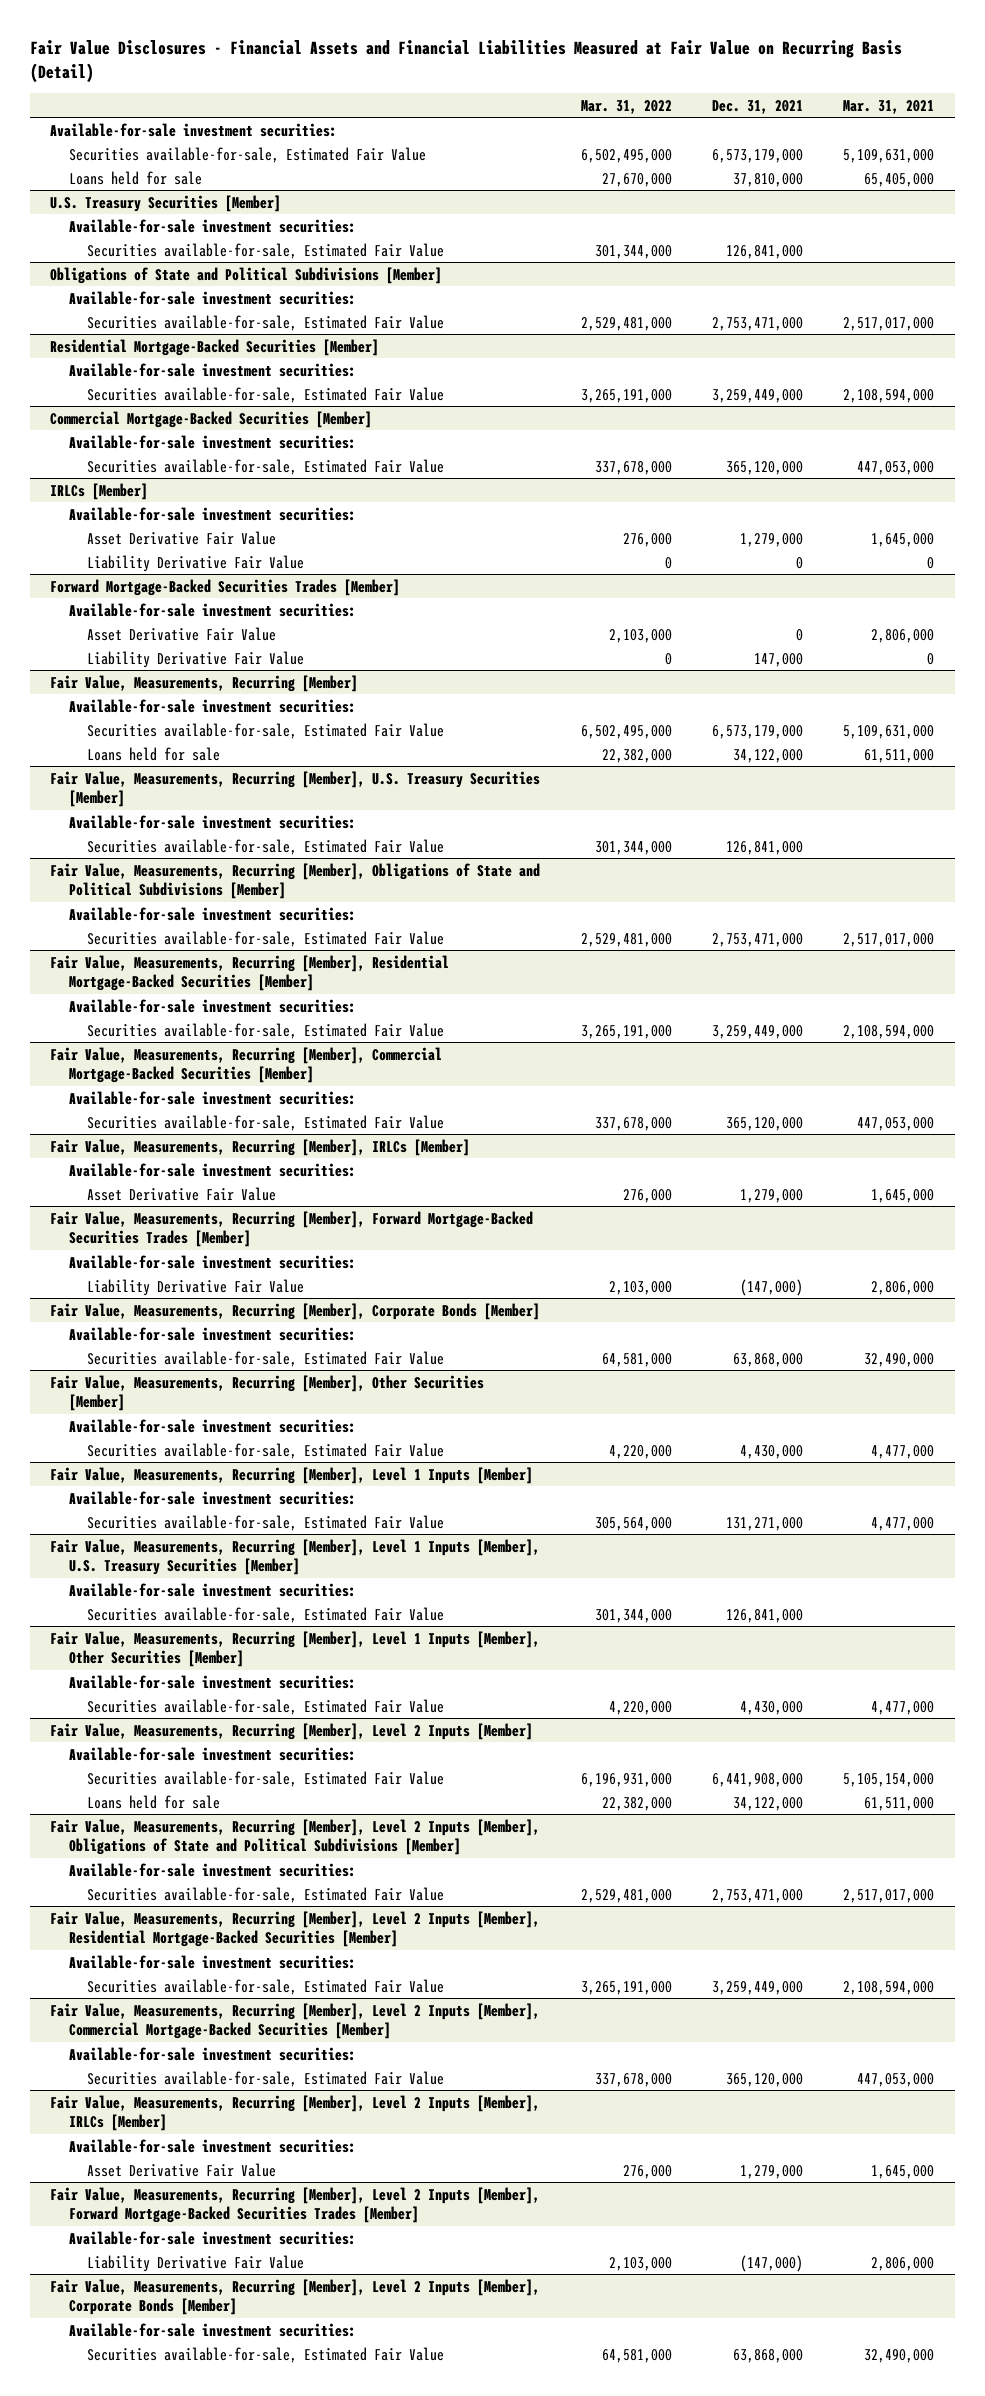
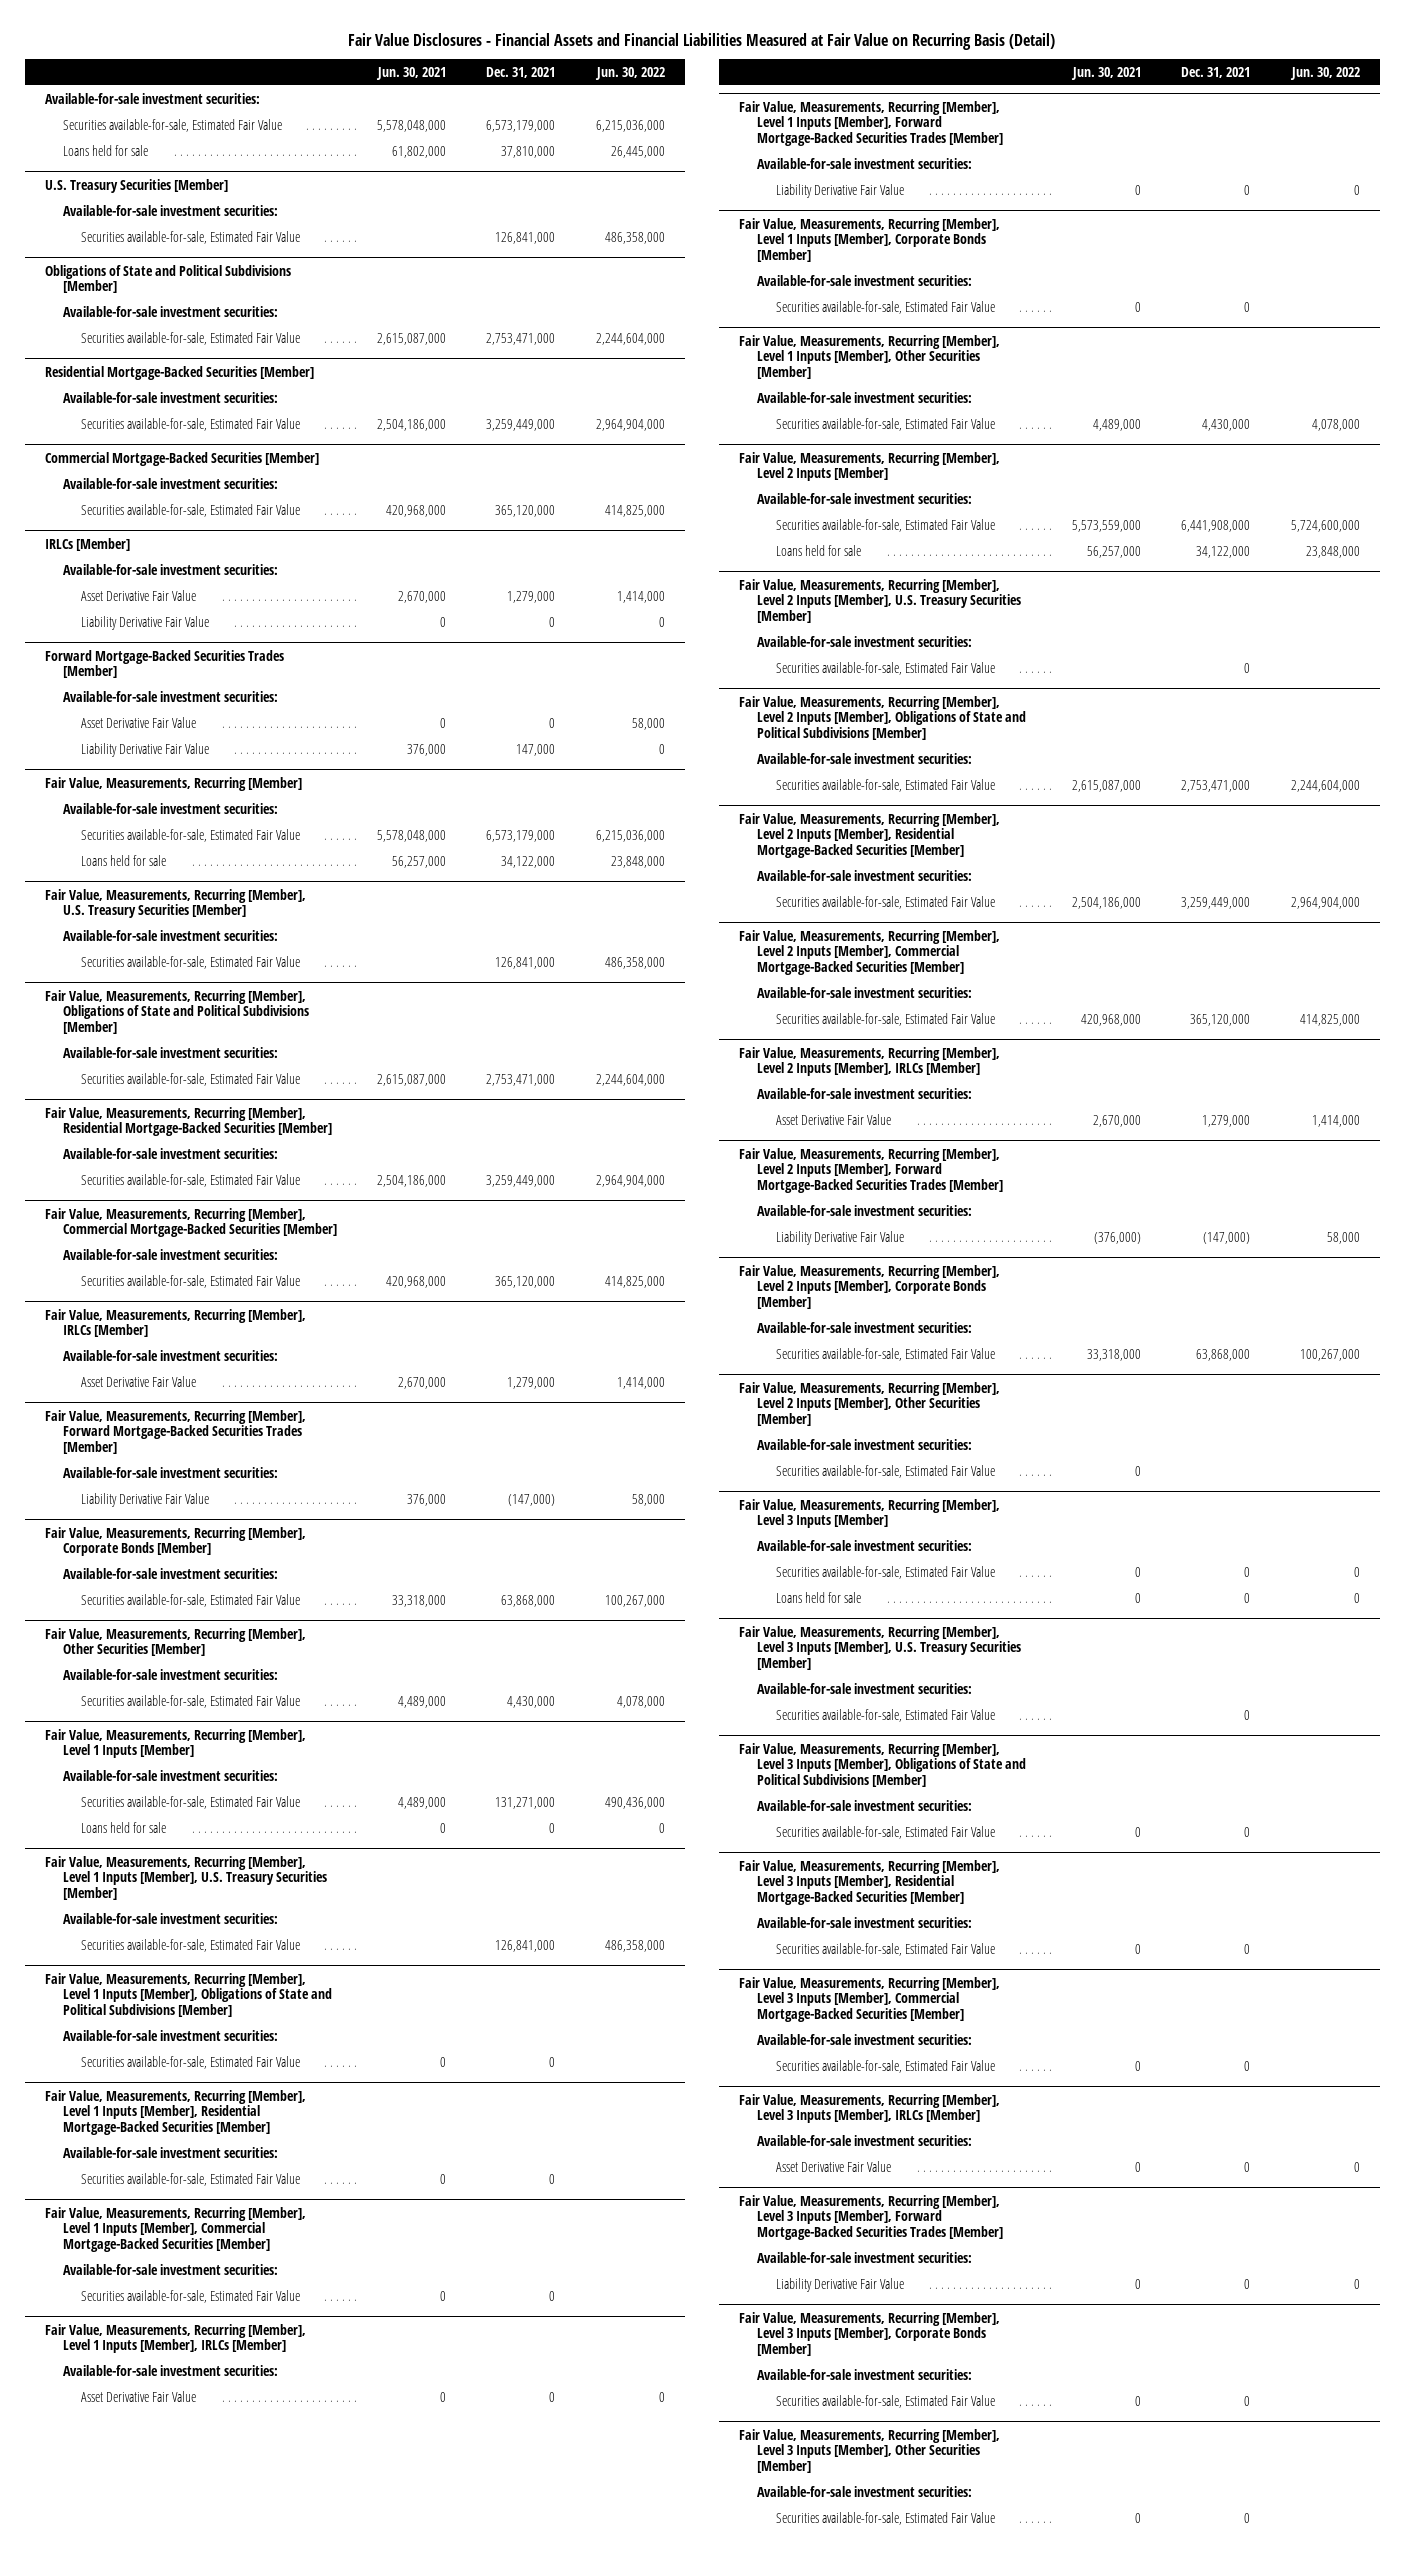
- | Mar. 31, 2022 | Dec. 31, 2021 | Mar. 31, 2021
+ | Jun. 30, 2021 | Dec. 31, 2021 | Jun. 30, 2022
@ Fair Value, Measurements, Recurring [Member], Level 1 Inputs [Member]
+ Loans held for sale | 0 | 0 | 0
+ Fair Value, Measurements, Recurring [Member], Level 1 Inputs [Member], Obligations of State and Political Subdivisions [Member]
+ Available-for-sale investment securities:
+ Securities available-for-sale, Estimated Fair Value | 0 | 0 |
+ Fair Value, Measurements, Recurring [Member], Level 1 Inputs [Member], Residential Mortgage-Backed Securities [Member]
+ Available-for-sale investment securities:
+ Securities available-for-sale, Estimated Fair Value | 0 | 0 |
+ Fair Value, Measurements, Recurring [Member], Level 1 Inputs [Member], Commercial Mortgage-Backed Securities [Member]
+ Available-for-sale investment securities:
+ Securities available-for-sale, Estimated Fair Value | 0 | 0 |
+ Fair Value, Measurements, Recurring [Member], Level 1 Inputs [Member], IRLCs [Member]
+ Available-for-sale investment securities:
+ Asset Derivative Fair Value | 0 | 0 | 0
+ Fair Value, Measurements, Recurring [Member], Level 1 Inputs [Member], Forward Mortgage-Backed Securities Trades [Member]
+ Available-for-sale investment securities:
+ Liability Derivative Fair Value | 0 | 0 | 0
+ Fair Value, Measurements, Recurring [Member], Level 1 Inputs [Member], Corporate Bonds [Member]
+ Available-for-sale investment securities:
+ Securities available-for-sale, Estimated Fair Value | 0 | 0 |
+ Fair Value, Measurements, Recurring [Member], Level 2 Inputs [Member], U.S. Treasury Securities [Member]
+ Available-for-sale investment securities:
+ Securities available-for-sale, Estimated Fair Value | | 0 |
+ Fair Value, Measurements, Recurring [Member], Level 2 Inputs [Member], Other Securities [Member]
+ Available-for-sale investment securities:
+ Securities available-for-sale, Estimated Fair Value | 0 | |
+ Fair Value, Measurements, Recurring [Member], Level 3 Inputs [Member]
+ Available-for-sale investment securities:
+ Securities available-for-sale, Estimated Fair Value | 0 | 0 | 0
+ Loans held for sale | 0 | 0 | 0
+ Fair Value, Measurements, Recurring [Member], Level 3 Inputs [Member], U.S. Treasury Securities [Member]
+ Available-for-sale investment securities:
+ Securities available-for-sale, Estimated Fair Value | | 0 |
+ Fair Value, Measurements, Recurring [Member], Level 3 Inputs [Member], Obligations of State and Political Subdivisions [Member]
+ Available-for-sale investment securities:
+ Securities available-for-sale, Estimated Fair Value | 0 | 0 |
+ Fair Value, Measurements, Recurring [Member], Level 3 Inputs [Member], Residential Mortgage-Backed Securities [Member]
+ Available-for-sale investment securities:
+ Securities available-for-sale, Estimated Fair Value | 0 | 0 |
+ Fair Value, Measurements, Recurring [Member], Level 3 Inputs [Member], Commercial Mortgage-Backed Securities [Member]
+ Available-for-sale investment securities:
+ Securities available-for-sale, Estimated Fair Value | 0 | 0 |
+ Fair Value, Measurements, Recurring [Member], Level 3 Inputs [Member], IRLCs [Member]
+ Available-for-sale investment securities:
+ Asset Derivative Fair Value | 0 | 0 | 0
+ Fair Value, Measurements, Recurring [Member], Level 3 Inputs [Member], Forward Mortgage-Backed Securities Trades [Member]
+ Available-for-sale investment securities:
+ Liability Derivative Fair Value | 0 | 0 | 0
+ Fair Value, Measurements, Recurring [Member], Level 3 Inputs [Member], Corporate Bonds [Member]
+ Available-for-sale investment securities:
+ Securities available-for-sale, Estimated Fair Value | 0 | 0 |
+ Fair Value, Measurements, Recurring [Member], Level 3 Inputs [Member], Other Securities [Member]
+ Available-for-sale investment securities:
+ Securities available-for-sale, Estimated Fair Value | 0 | 0 |

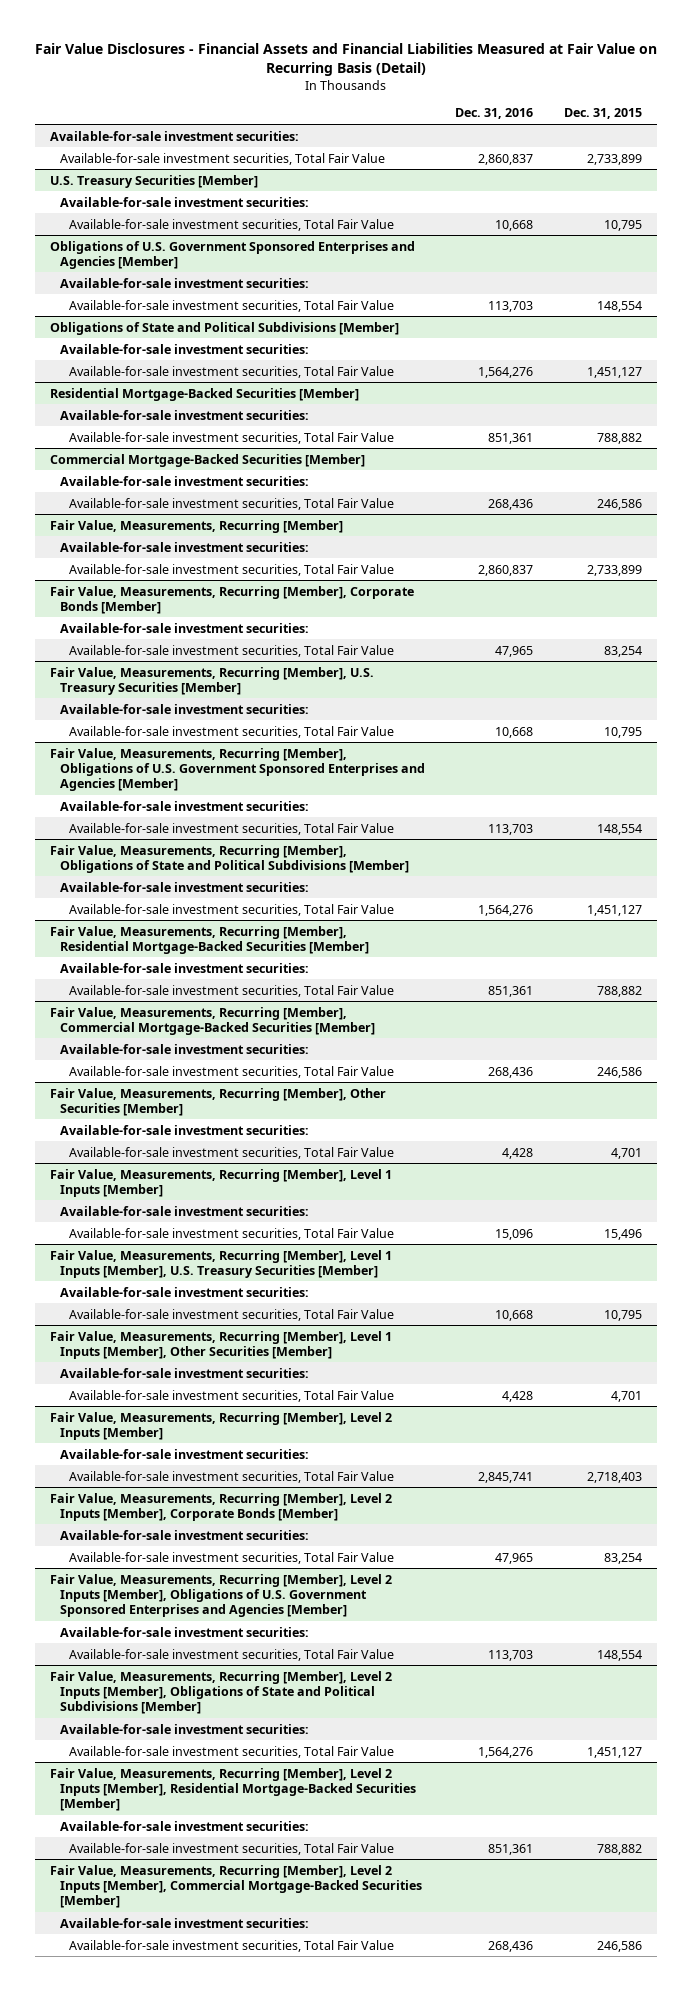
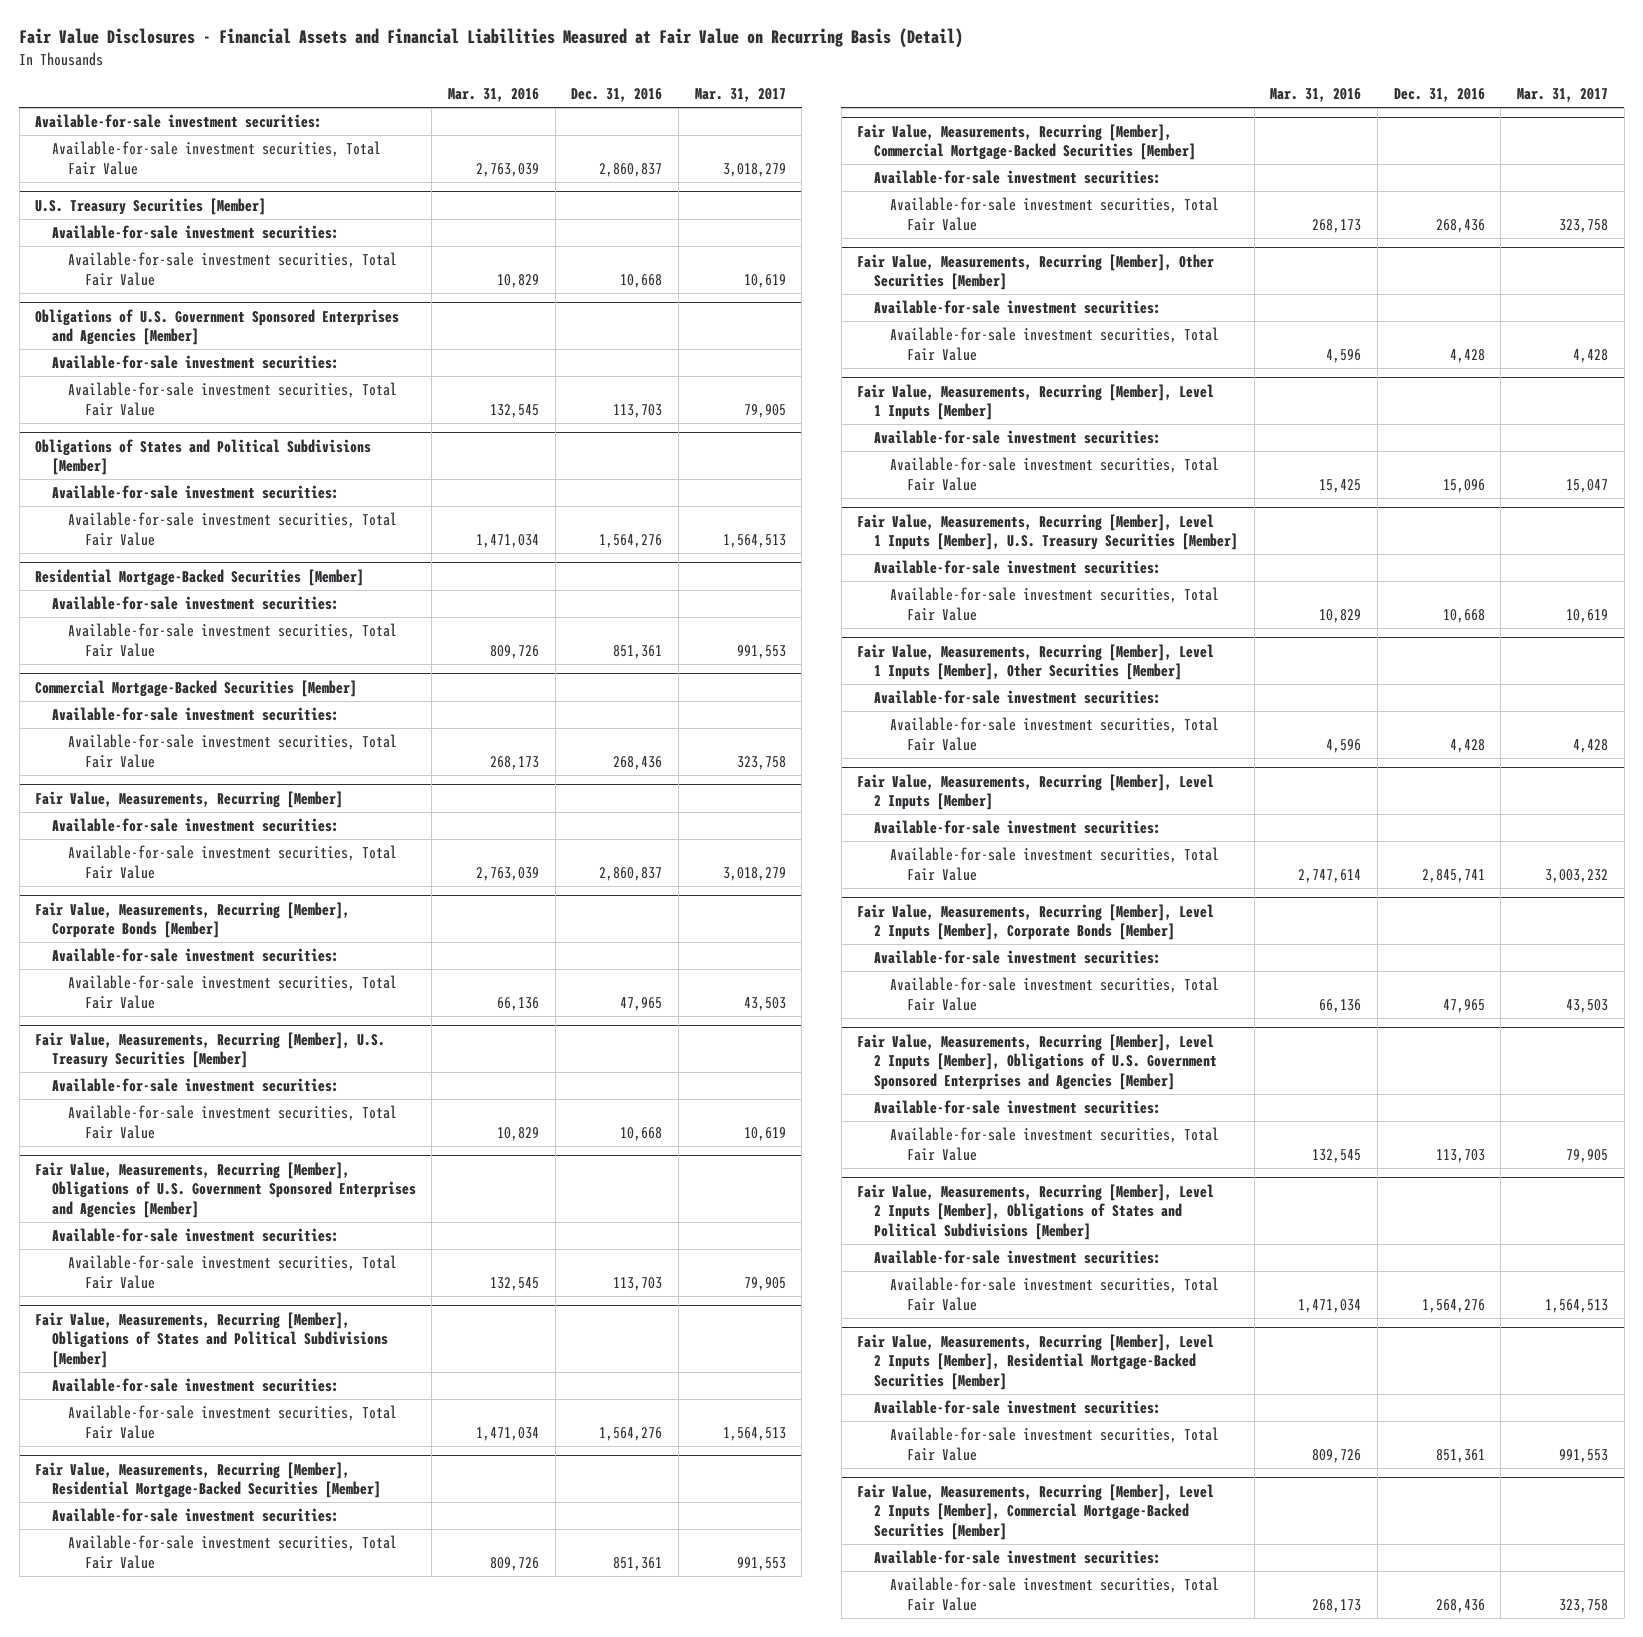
- | Dec. 31, 2016 | Dec. 31, 2015
+ | Mar. 31, 2016 | Dec. 31, 2016 | Mar. 31, 2017
- Obligations of State and Political Subdivisions [Member]
+ Obligations of States and Political Subdivisions [Member]
- Fair Value, Measurements, Recurring [Member], Obligations of State and Political Subdivisions [Member]
+ Fair Value, Measurements, Recurring [Member], Obligations of States and Political Subdivisions [Member]
- Fair Value, Measurements, Recurring [Member], Level 2 Inputs [Member], Obligations of State and Political Subdivisions [Member]
+ Fair Value, Measurements, Recurring [Member], Level 2 Inputs [Member], Obligations of States and Political Subdivisions [Member]

